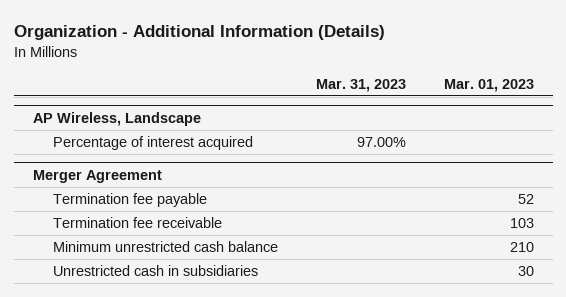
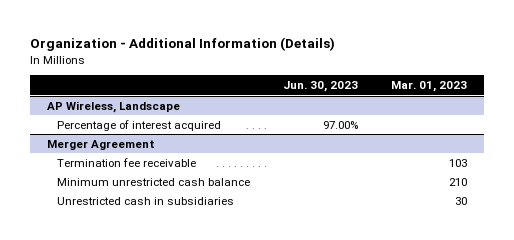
- | Mar. 31, 2023 | Mar. 01, 2023
+ | Jun. 30, 2023 | Mar. 01, 2023
@ Merger Agreement
- Termination fee payable | | 52

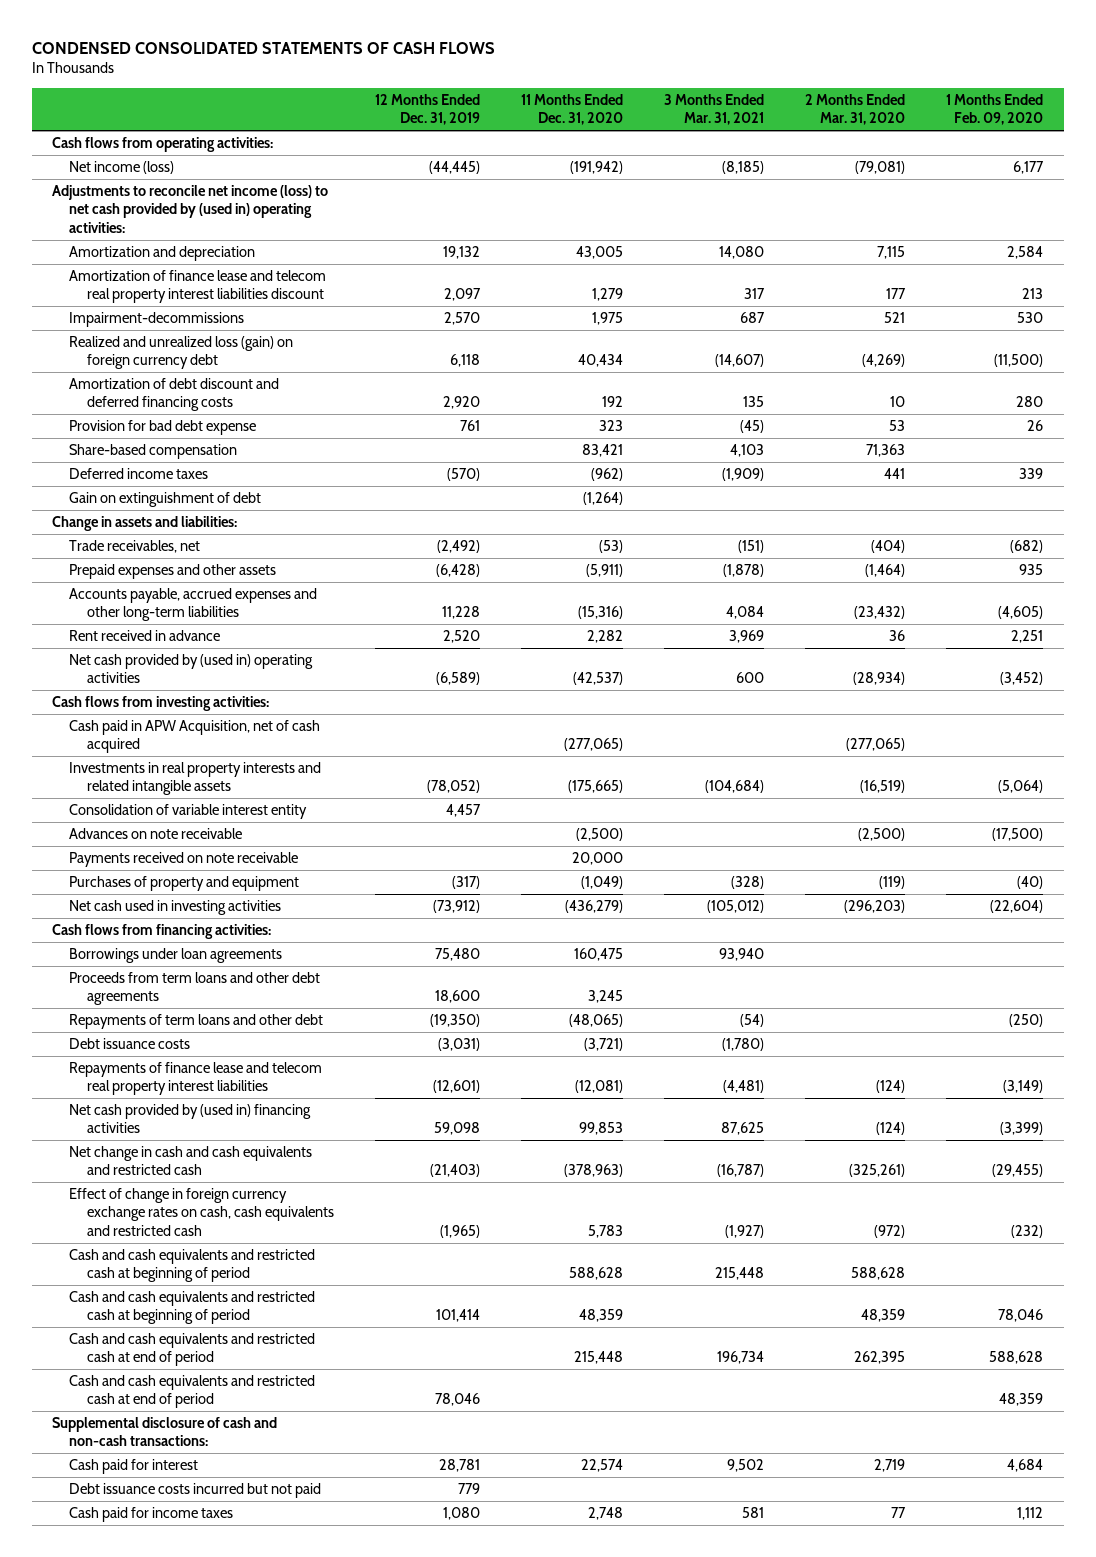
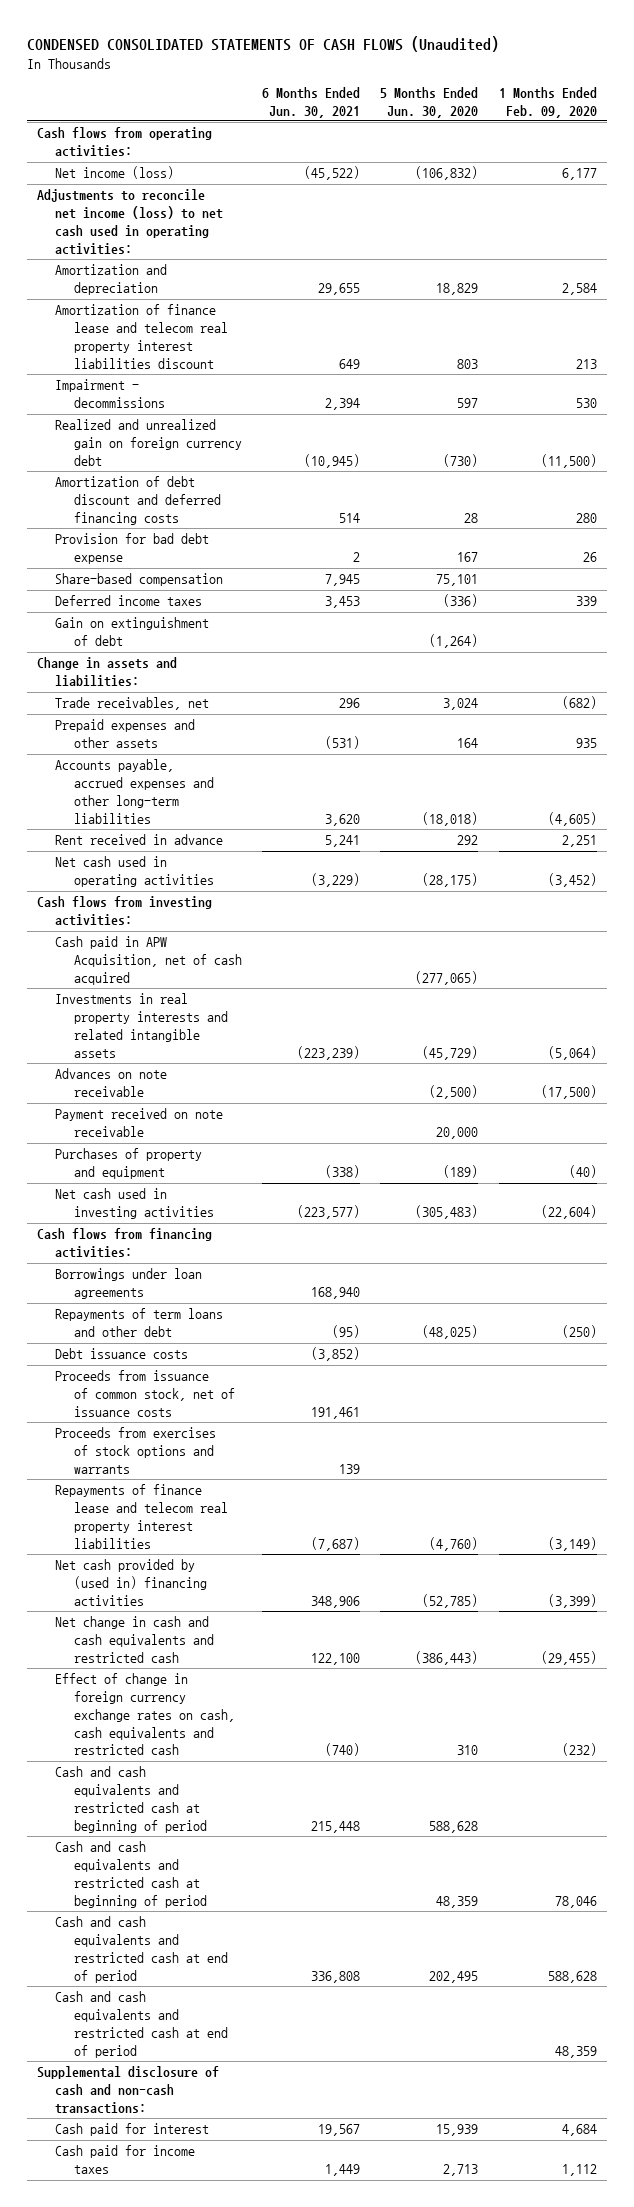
- CONDENSED CONSOLIDATED STATEMENTS OF CASH FLOWS
+ CONDENSED CONSOLIDATED STATEMENTS OF CASH FLOWS (Unaudited)
- | 12 Months Ended Dec. 31, 2019 | 11 Months Ended Dec. 31, 2020 | 3 Months Ended Mar. 31, 2021 | 2 Months Ended Mar. 31, 2020 | 1 Months Ended Feb. 09, 2020
+ | 6 Months Ended Jun. 30, 2021 | 5 Months Ended Jun. 30, 2020 | 1 Months Ended Feb. 09, 2020
- Adjustments to reconcile net income (loss) to net cash provided by (used in) operating activities:
+ Adjustments to reconcile net income (loss) to net cash used in operating activities:
- Impairment-decommissions | 2,570 | 1,975 | 687 | 521 | 530
- Realized and unrealized loss (gain) on foreign currency debt | 6,118 | 40,434 | (14,607) | (4,269) | (11,500)
+ Impairment - decommissions | 2,394 | 597 | 530
+ Realized and unrealized gain on foreign currency debt | (10,945) | (730) | (11,500)
- Net cash provided by (used in) operating activities | (6,589) | (42,537) | 600 | (28,934) | (3,452)
+ Net cash used in operating activities | (3,229) | (28,175) | (3,452)
- Consolidation of variable interest entity | 4,457 | | | |
- Payments received on note receivable | | 20,000 | | |
+ Payment received on note receivable | | 20,000 |
- Proceeds from term loans and other debt agreements | 18,600 | 3,245 | | |
+ Proceeds from issuance of common stock, net of issuance costs | 191,461 | |
+ Proceeds from exercises of stock options and warrants | 139 | |
- Debt issuance costs incurred but not paid | 779 | | | |

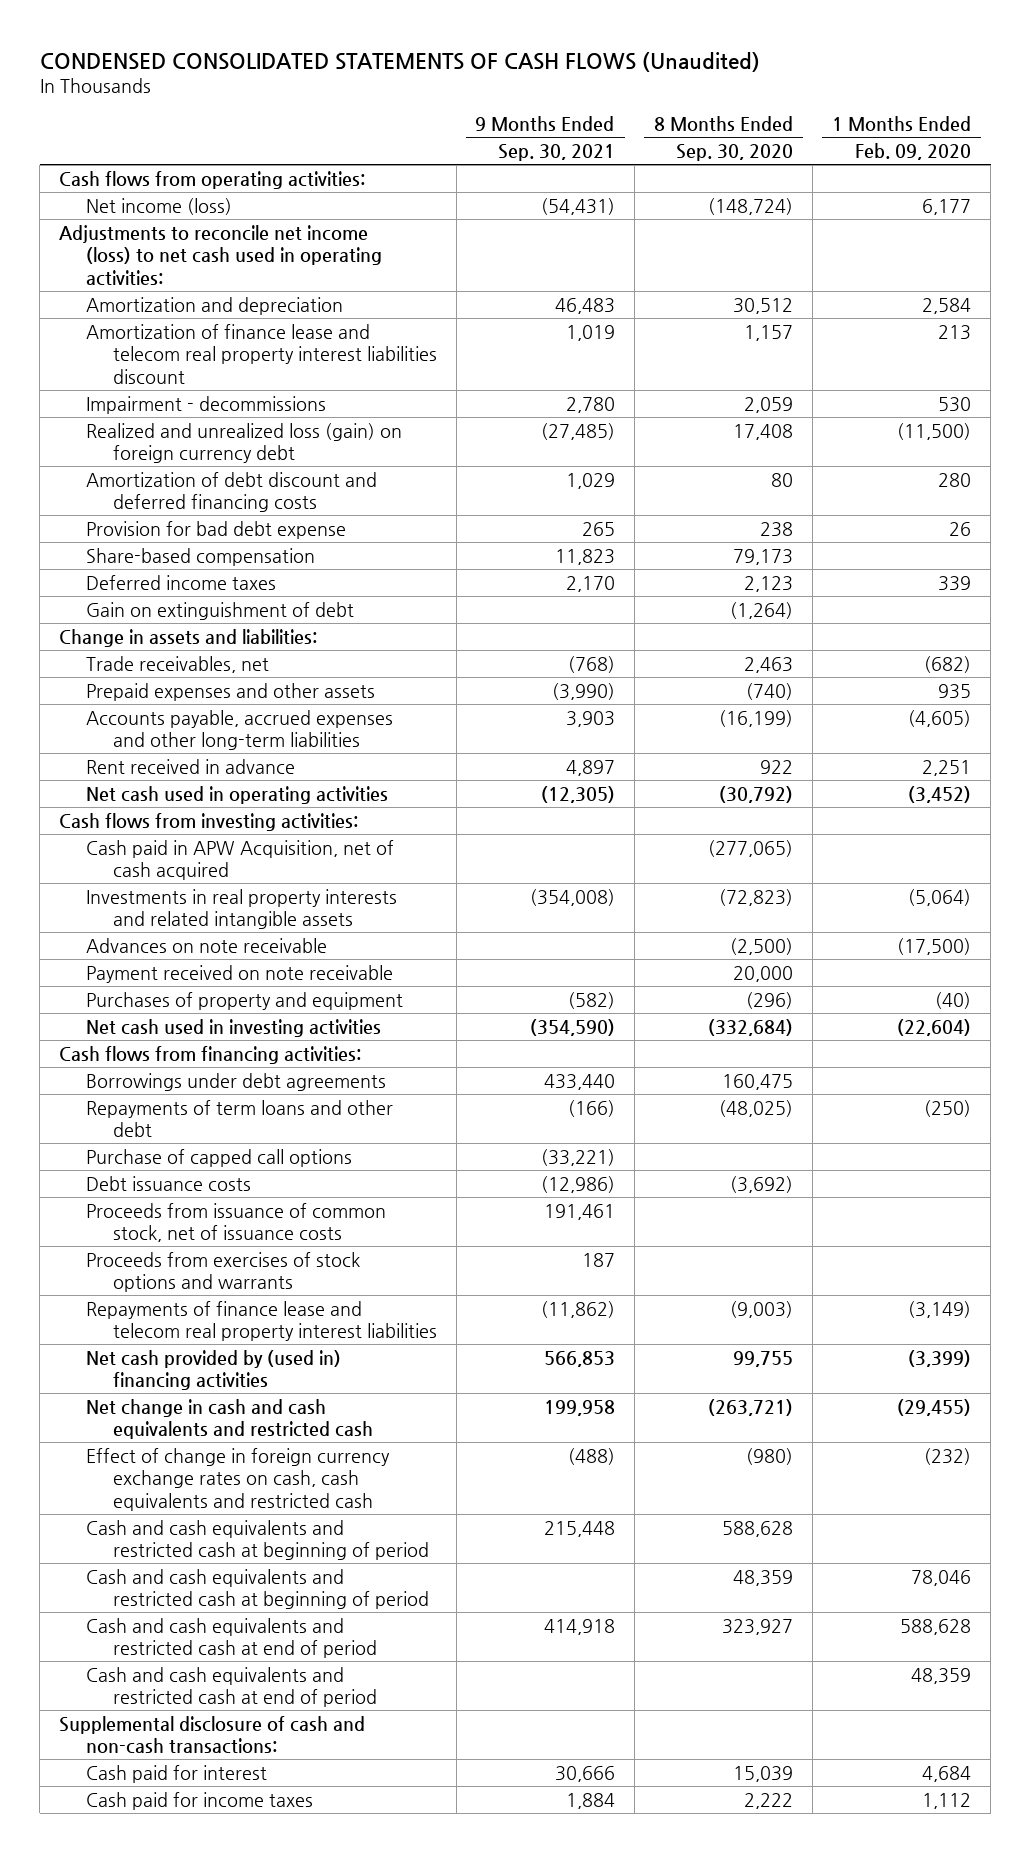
- | 6 Months Ended Jun. 30, 2021 | 5 Months Ended Jun. 30, 2020 | 1 Months Ended Feb. 09, 2020
+ | 9 Months Ended Sep. 30, 2021 | 8 Months Ended Sep. 30, 2020 | 1 Months Ended Feb. 09, 2020
- Realized and unrealized gain on foreign currency debt | (10,945) | (730) | (11,500)
+ Realized and unrealized loss (gain) on foreign currency debt | (27,485) | 17,408 | (11,500)
- Borrowings under loan agreements | 168,940 | |
+ Borrowings under debt agreements | 433,440 | 160,475 |
+ Purchase of capped call options | (33,221) | |

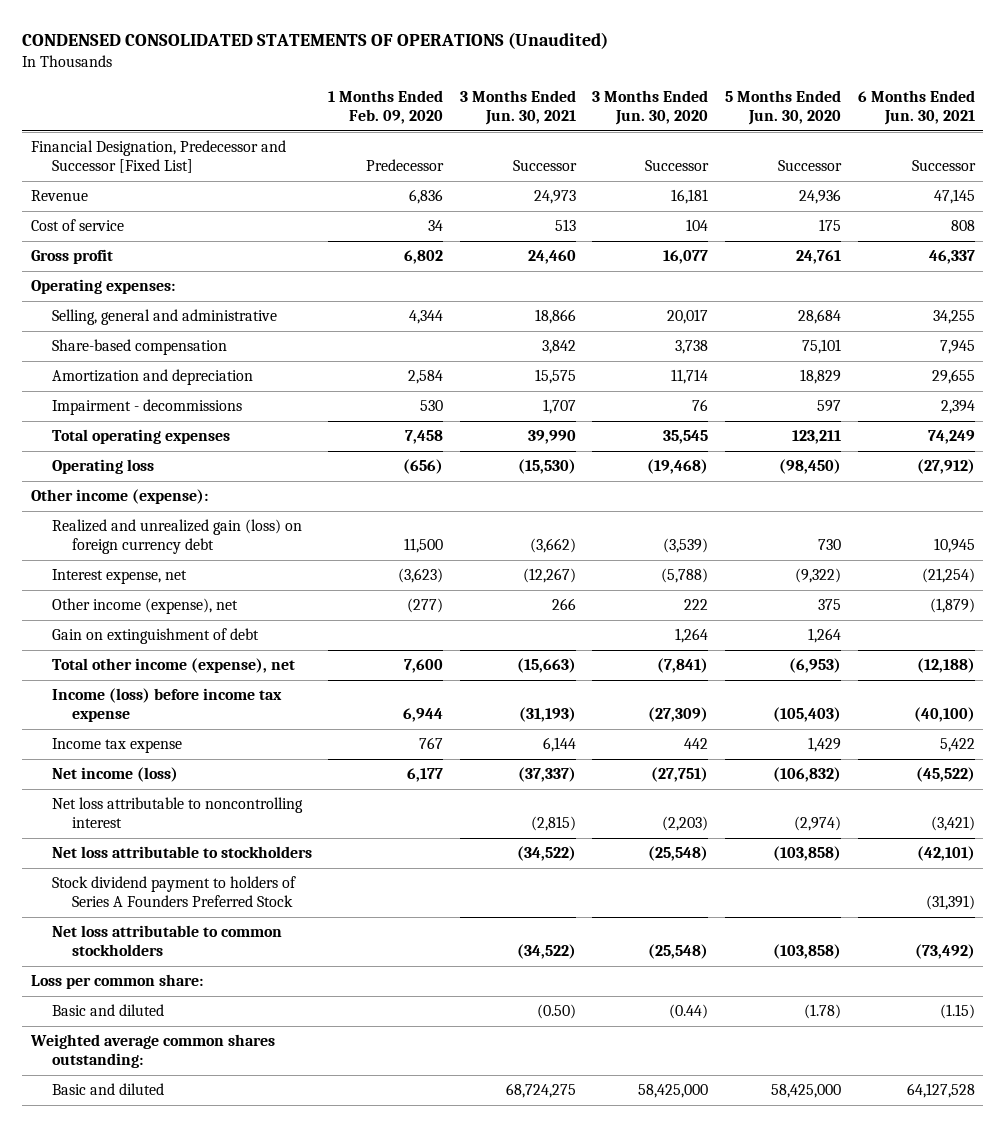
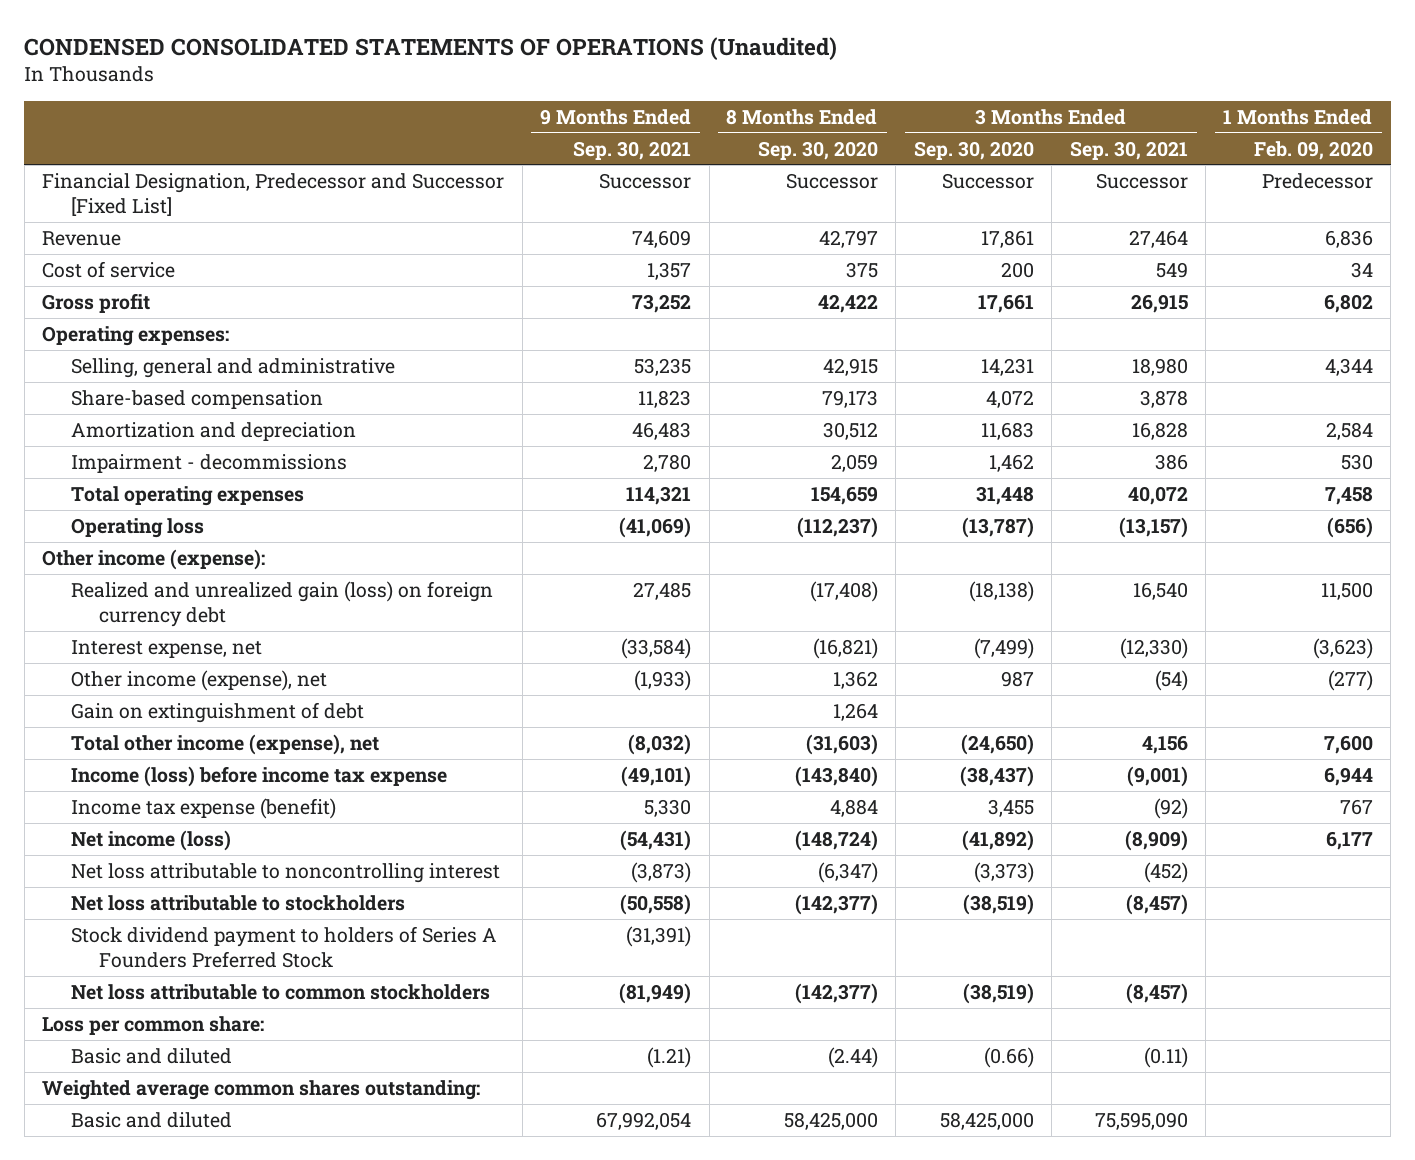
- | 1 Months Ended Feb. 09, 2020 | 3 Months Ended Jun. 30, 2021 | 3 Months Ended Jun. 30, 2020 | 5 Months Ended Jun. 30, 2020 | 6 Months Ended Jun. 30, 2021
+ | 9 Months Ended Sep. 30, 2021 | 8 Months Ended Sep. 30, 2020 | 3 Months Ended Sep. 30, 2020 | 3 Months Ended Sep. 30, 2021 | 1 Months Ended Feb. 09, 2020
- Income tax expense | 767 | 6,144 | 442 | 1,429 | 5,422
+ Income tax expense (benefit) | 5,330 | 4,884 | 3,455 | (92) | 767

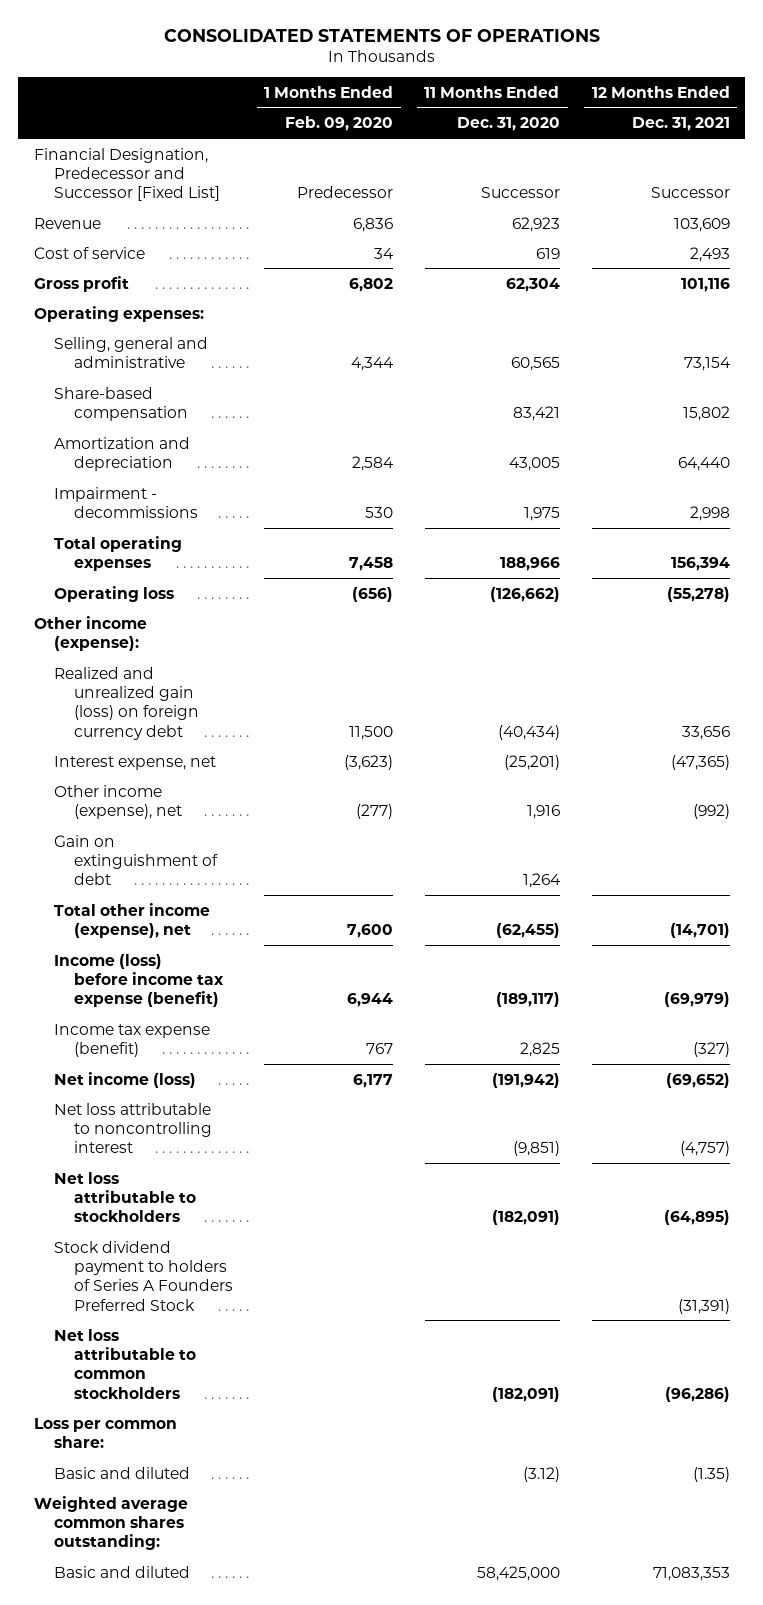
- CONDENSED CONSOLIDATED STATEMENTS OF OPERATIONS (Unaudited)
+ CONSOLIDATED STATEMENTS OF OPERATIONS
- | 9 Months Ended Sep. 30, 2021 | 8 Months Ended Sep. 30, 2020 | 3 Months Ended Sep. 30, 2020 | 3 Months Ended Sep. 30, 2021 | 1 Months Ended Feb. 09, 2020
+ | 1 Months Ended Feb. 09, 2020 | 11 Months Ended Dec. 31, 2020 | 12 Months Ended Dec. 31, 2021
- Income (loss) before income tax expense | (49,101) | (143,840) | (38,437) | (9,001) | 6,944
+ Income (loss) before income tax expense (benefit) | 6,944 | (189,117) | (69,979)

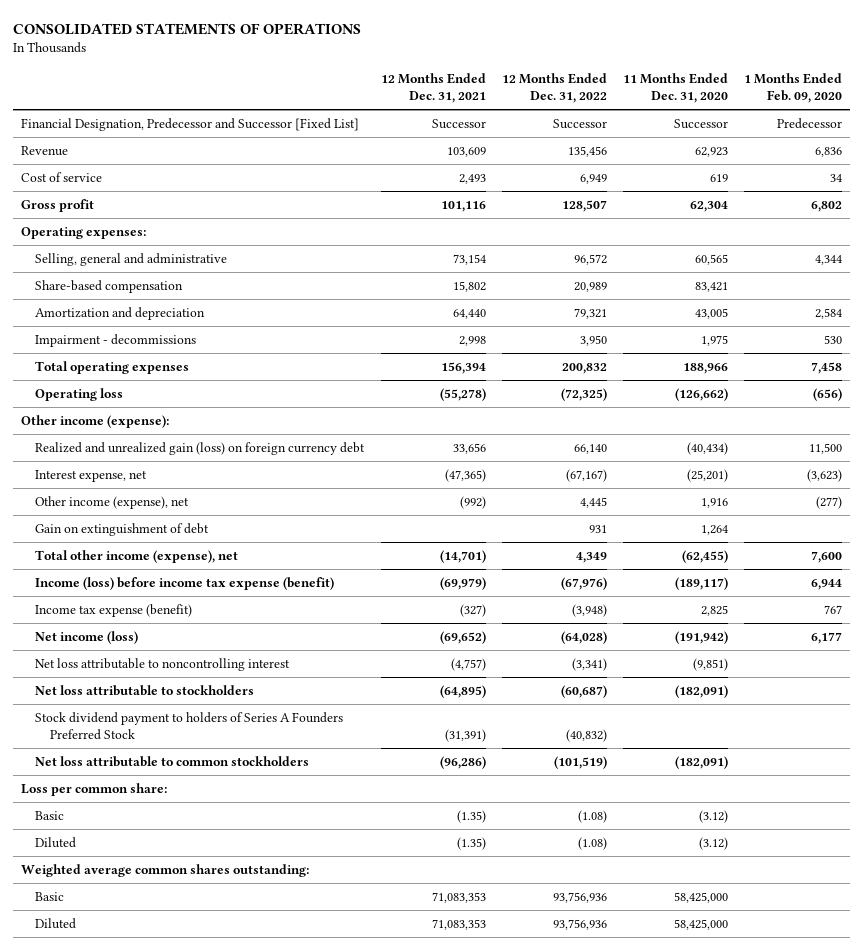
- | 1 Months Ended Feb. 09, 2020 | 11 Months Ended Dec. 31, 2020 | 12 Months Ended Dec. 31, 2021
+ | 12 Months Ended Dec. 31, 2021 | 12 Months Ended Dec. 31, 2022 | 11 Months Ended Dec. 31, 2020 | 1 Months Ended Feb. 09, 2020
- Basic and diluted | | (3.12) | (1.35)
+ Basic | (1.35) | (1.08) | (3.12) |
+ Diluted | (1.35) | (1.08) | (3.12) |
- Basic and diluted | | 58,425,000 | 71,083,353
+ Basic | 71,083,353 | 93,756,936 | 58,425,000 |
+ Diluted | 71,083,353 | 93,756,936 | 58,425,000 |

